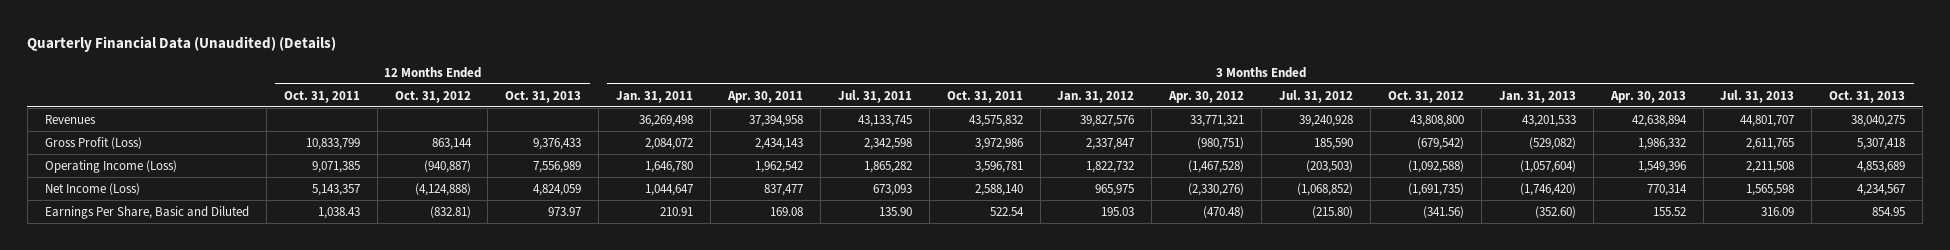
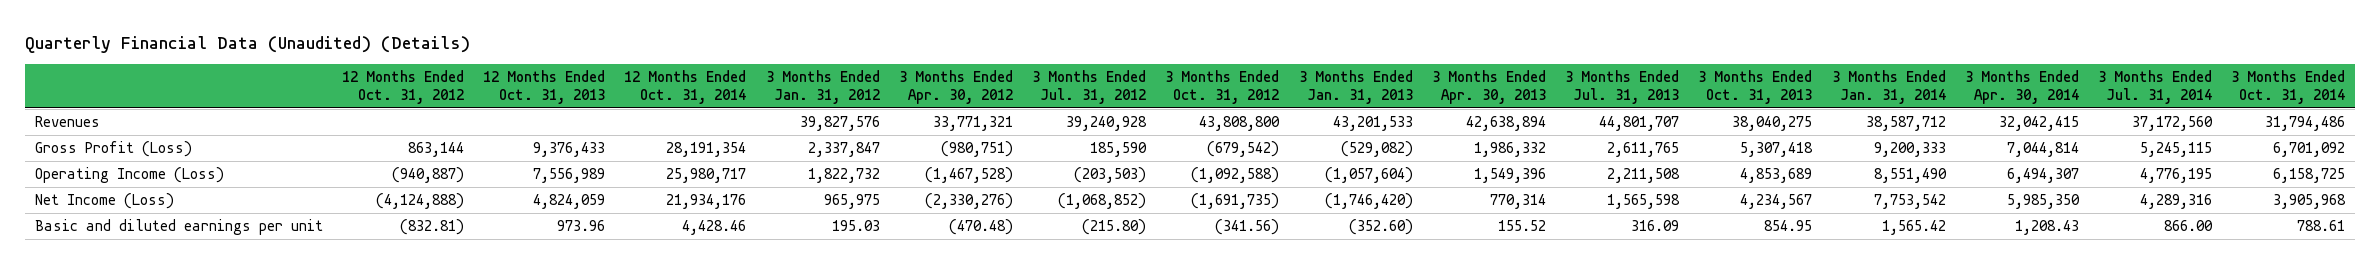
- | 12 Months Ended Oct. 31, 2011 | 12 Months Ended Oct. 31, 2012 | 12 Months Ended Oct. 31, 2013 | 3 Months Ended Jan. 31, 2011 | 3 Months Ended Apr. 30, 2011 | 3 Months Ended Jul. 31, 2011 | 3 Months Ended Oct. 31, 2011 | 3 Months Ended Jan. 31, 2012 | 3 Months Ended Apr. 30, 2012 | 3 Months Ended Jul. 31, 2012 | 3 Months Ended Oct. 31, 2012 | 3 Months Ended Jan. 31, 2013 | 3 Months Ended Apr. 30, 2013 | 3 Months Ended Jul. 31, 2013 | 3 Months Ended Oct. 31, 2013
+ | 12 Months Ended Oct. 31, 2012 | 12 Months Ended Oct. 31, 2013 | 12 Months Ended Oct. 31, 2014 | 3 Months Ended Jan. 31, 2012 | 3 Months Ended Apr. 30, 2012 | 3 Months Ended Jul. 31, 2012 | 3 Months Ended Oct. 31, 2012 | 3 Months Ended Jan. 31, 2013 | 3 Months Ended Apr. 30, 2013 | 3 Months Ended Jul. 31, 2013 | 3 Months Ended Oct. 31, 2013 | 3 Months Ended Jan. 31, 2014 | 3 Months Ended Apr. 30, 2014 | 3 Months Ended Jul. 31, 2014 | 3 Months Ended Oct. 31, 2014
- Earnings Per Share, Basic and Diluted | 1,038.43 | (832.81) | 973.97 | 210.91 | 169.08 | 135.90 | 522.54 | 195.03 | (470.48) | (215.80) | (341.56) | (352.60) | 155.52 | 316.09 | 854.95
+ Basic and diluted earnings per unit | (832.81) | 973.96 | 4,428.46 | 195.03 | (470.48) | (215.80) | (341.56) | (352.60) | 155.52 | 316.09 | 854.95 | 1,565.42 | 1,208.43 | 866.00 | 788.61

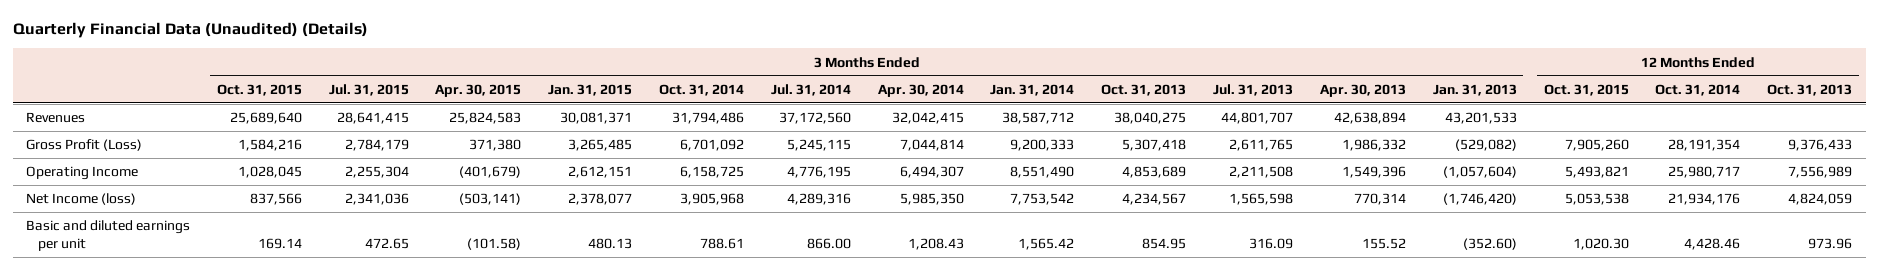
- | 12 Months Ended Oct. 31, 2012 | 12 Months Ended Oct. 31, 2013 | 12 Months Ended Oct. 31, 2014 | 3 Months Ended Jan. 31, 2012 | 3 Months Ended Apr. 30, 2012 | 3 Months Ended Jul. 31, 2012 | 3 Months Ended Oct. 31, 2012 | 3 Months Ended Jan. 31, 2013 | 3 Months Ended Apr. 30, 2013 | 3 Months Ended Jul. 31, 2013 | 3 Months Ended Oct. 31, 2013 | 3 Months Ended Jan. 31, 2014 | 3 Months Ended Apr. 30, 2014 | 3 Months Ended Jul. 31, 2014 | 3 Months Ended Oct. 31, 2014
+ | 3 Months Ended Oct. 31, 2015 | 3 Months Ended Jul. 31, 2015 | 3 Months Ended Apr. 30, 2015 | 3 Months Ended Jan. 31, 2015 | 3 Months Ended Oct. 31, 2014 | 3 Months Ended Jul. 31, 2014 | 3 Months Ended Apr. 30, 2014 | 3 Months Ended Jan. 31, 2014 | 3 Months Ended Oct. 31, 2013 | 3 Months Ended Jul. 31, 2013 | 3 Months Ended Apr. 30, 2013 | 3 Months Ended Jan. 31, 2013 | 12 Months Ended Oct. 31, 2015 | 12 Months Ended Oct. 31, 2014 | 12 Months Ended Oct. 31, 2013
- Operating Income (Loss) | (940,887) | 7,556,989 | 25,980,717 | 1,822,732 | (1,467,528) | (203,503) | (1,092,588) | (1,057,604) | 1,549,396 | 2,211,508 | 4,853,689 | 8,551,490 | 6,494,307 | 4,776,195 | 6,158,725
- Net Income (Loss) | (4,124,888) | 4,824,059 | 21,934,176 | 965,975 | (2,330,276) | (1,068,852) | (1,691,735) | (1,746,420) | 770,314 | 1,565,598 | 4,234,567 | 7,753,542 | 5,985,350 | 4,289,316 | 3,905,968
+ Operating Income | 1,028,045 | 2,255,304 | (401,679) | 2,612,151 | 6,158,725 | 4,776,195 | 6,494,307 | 8,551,490 | 4,853,689 | 2,211,508 | 1,549,396 | (1,057,604) | 5,493,821 | 25,980,717 | 7,556,989
+ Net Income (loss) | 837,566 | 2,341,036 | (503,141) | 2,378,077 | 3,905,968 | 4,289,316 | 5,985,350 | 7,753,542 | 4,234,567 | 1,565,598 | 770,314 | (1,746,420) | 5,053,538 | 21,934,176 | 4,824,059

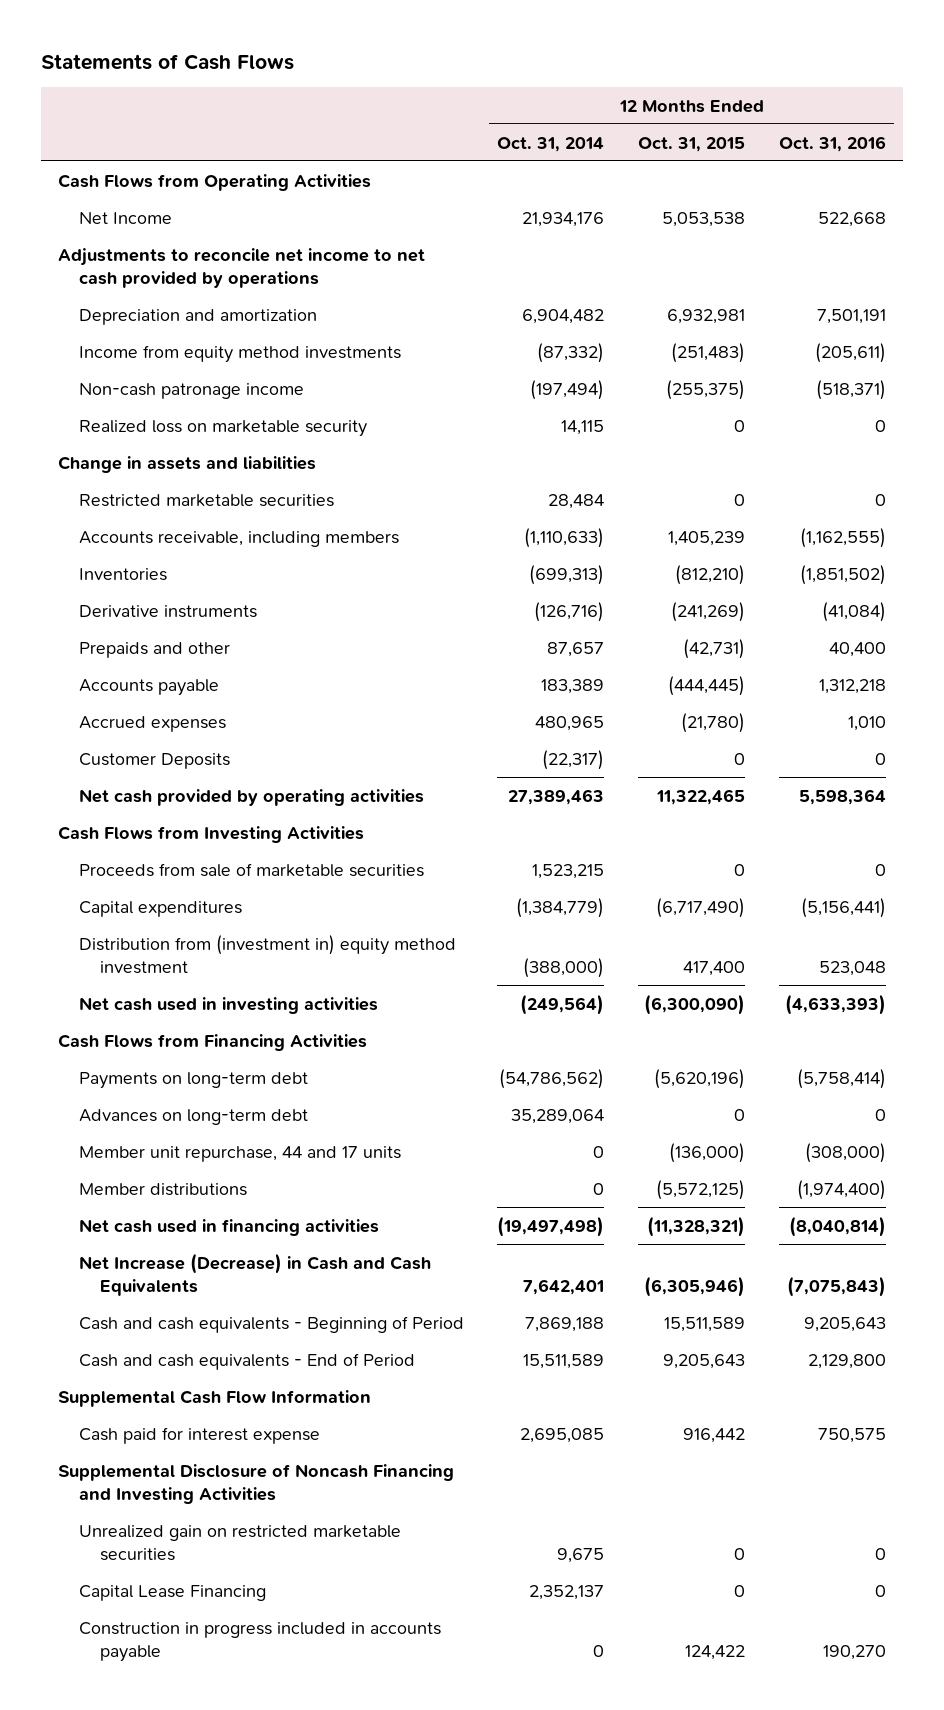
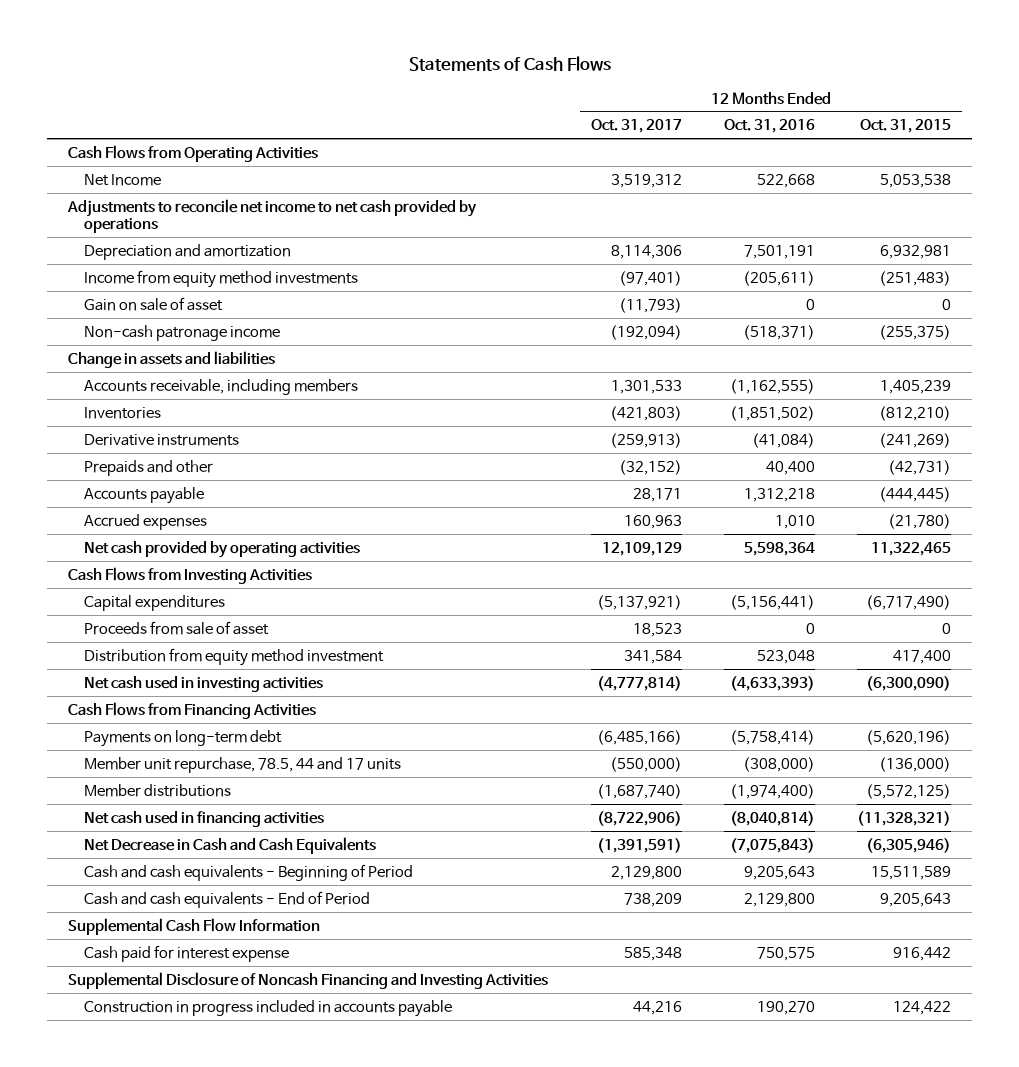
- | 12 Months Ended Oct. 31, 2014 | 12 Months Ended Oct. 31, 2015 | 12 Months Ended Oct. 31, 2016
+ | 12 Months Ended Oct. 31, 2017 | 12 Months Ended Oct. 31, 2016 | 12 Months Ended Oct. 31, 2015
+ Gain on sale of asset | (11,793) | 0 | 0
- Realized loss on marketable security | 14,115 | 0 | 0
- Restricted marketable securities | 28,484 | 0 | 0
- Customer Deposits | (22,317) | 0 | 0
- Proceeds from sale of marketable securities | 1,523,215 | 0 | 0
- Distribution from (investment in) equity method investment | (388,000) | 417,400 | 523,048
+ Proceeds from sale of asset | 18,523 | 0 | 0
+ Distribution from equity method investment | 341,584 | 523,048 | 417,400
- Advances on long-term debt | 35,289,064 | 0 | 0
- Member unit repurchase, 44 and 17 units | 0 | (136,000) | (308,000)
+ Member unit repurchase, 78.5, 44 and 17 units | (550,000) | (308,000) | (136,000)
- Net Increase (Decrease) in Cash and Cash Equivalents | 7,642,401 | (6,305,946) | (7,075,843)
+ Net Decrease in Cash and Cash Equivalents | (1,391,591) | (7,075,843) | (6,305,946)
- Unrealized gain on restricted marketable securities | 9,675 | 0 | 0
- Capital Lease Financing | 2,352,137 | 0 | 0

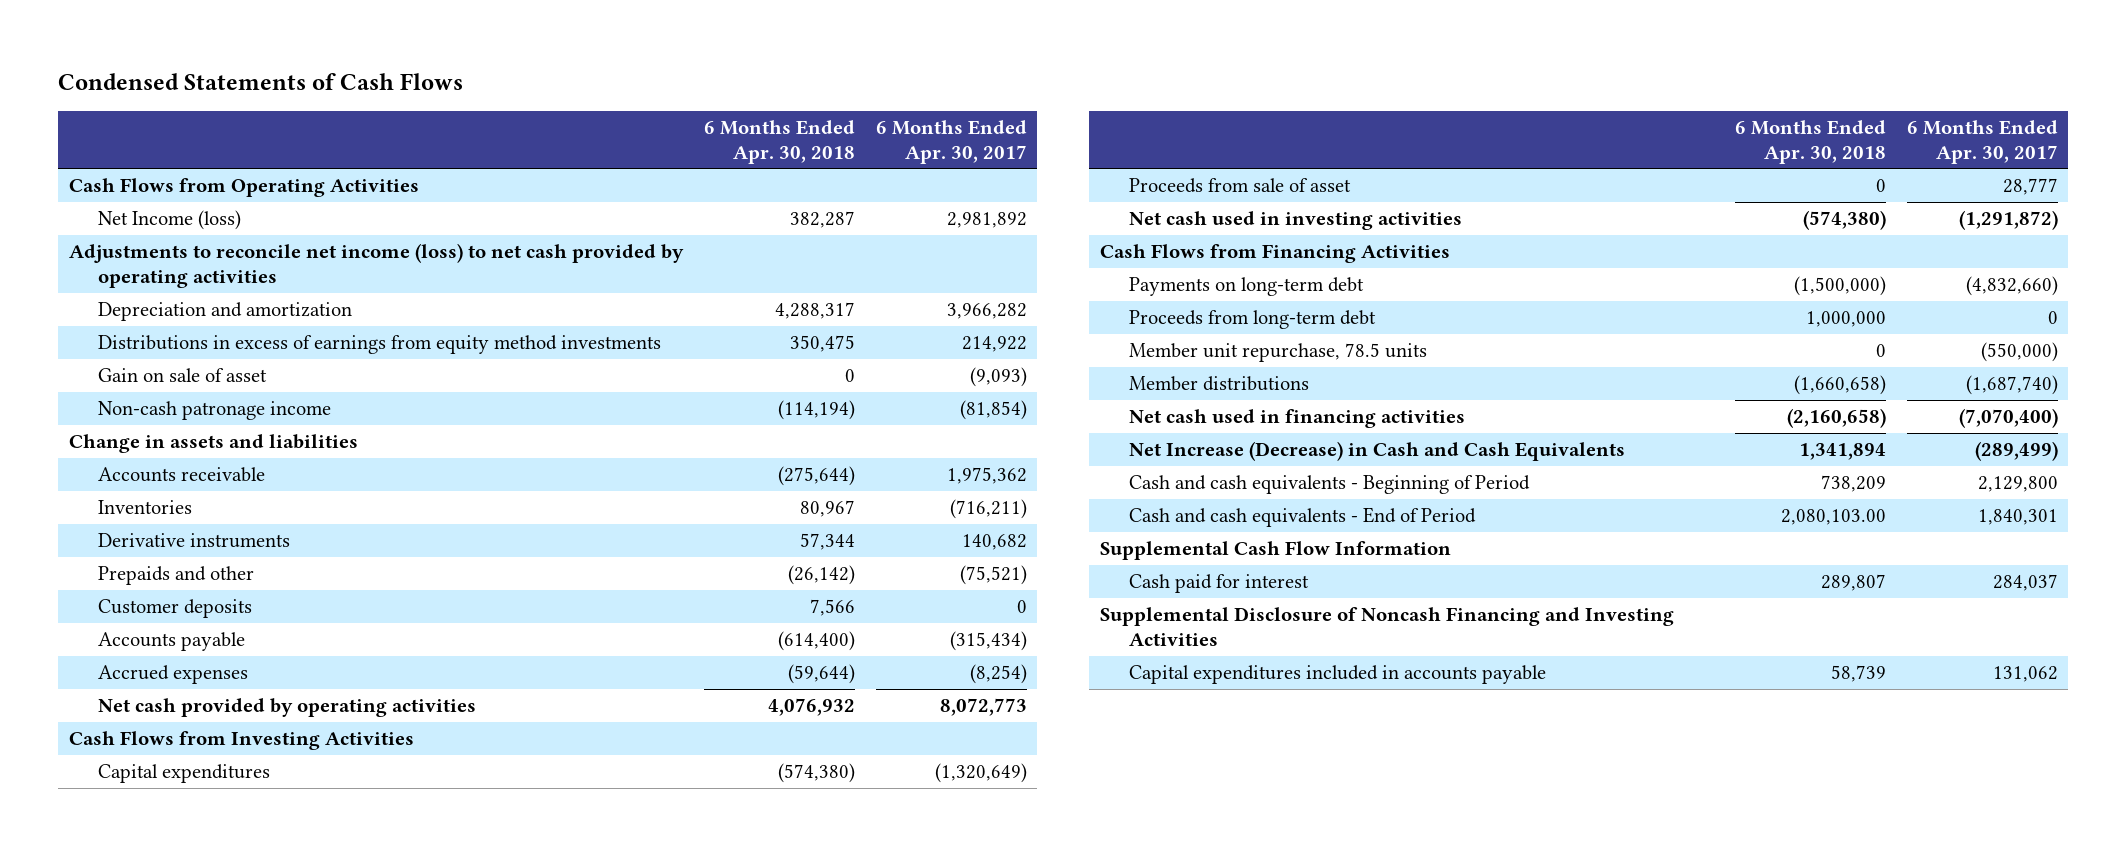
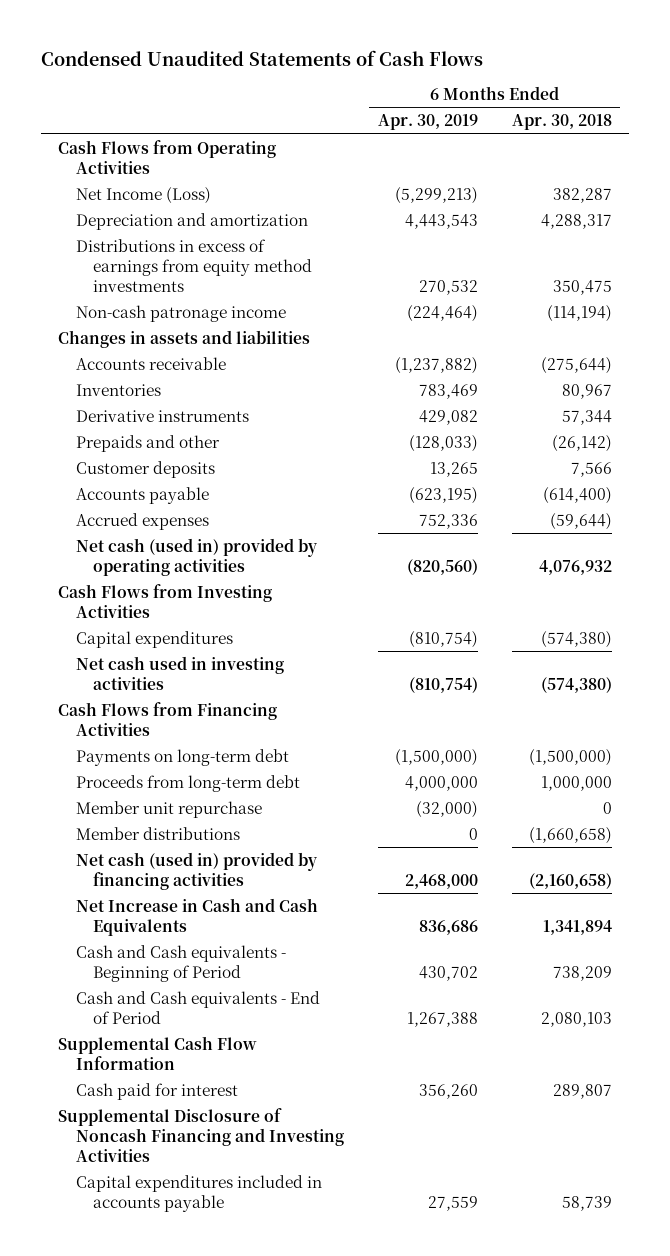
- Condensed Statements of Cash Flows
+ Condensed Unaudited Statements of Cash Flows
- | 6 Months Ended Apr. 30, 2018 | 6 Months Ended Apr. 30, 2017
+ | 6 Months Ended Apr. 30, 2019 | 6 Months Ended Apr. 30, 2018
- Net Income (loss) | 382,287 | 2,981,892
- Adjustments to reconcile net income (loss) to net cash provided by operating activities
+ Net Income (Loss) | (5,299,213) | 382,287
- Gain on sale of asset | 0 | (9,093)
- Change in assets and liabilities
+ Changes in assets and liabilities
- Net cash provided by operating activities | 4,076,932 | 8,072,773
+ Net cash (used in) provided by operating activities | (820,560) | 4,076,932
- Proceeds from sale of asset | 0 | 28,777
- Member unit repurchase, 78.5 units | 0 | (550,000)
+ Member unit repurchase | (32,000) | 0
- Net cash used in financing activities | (2,160,658) | (7,070,400)
- Net Increase (Decrease) in Cash and Cash Equivalents | 1,341,894 | (289,499)
- Cash and cash equivalents - Beginning of Period | 738,209 | 2,129,800
- Cash and cash equivalents - End of Period | 2,080,103.00 | 1,840,301
+ Net cash (used in) provided by financing activities | 2,468,000 | (2,160,658)
+ Net Increase in Cash and Cash Equivalents | 836,686 | 1,341,894
+ Cash and Cash equivalents - Beginning of Period | 430,702 | 738,209
+ Cash and Cash equivalents - End of Period | 1,267,388 | 2,080,103

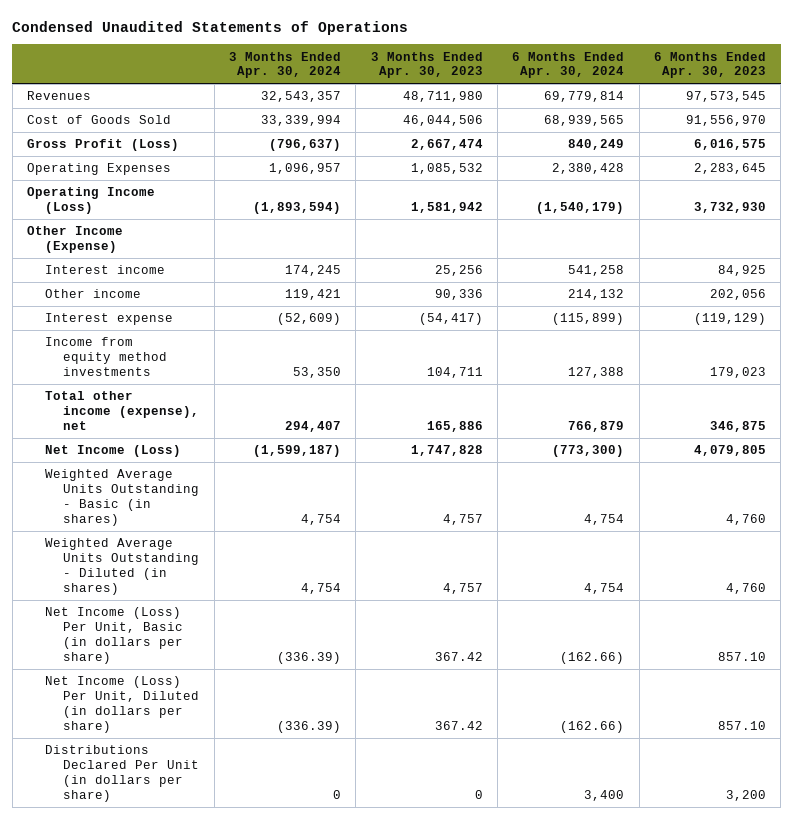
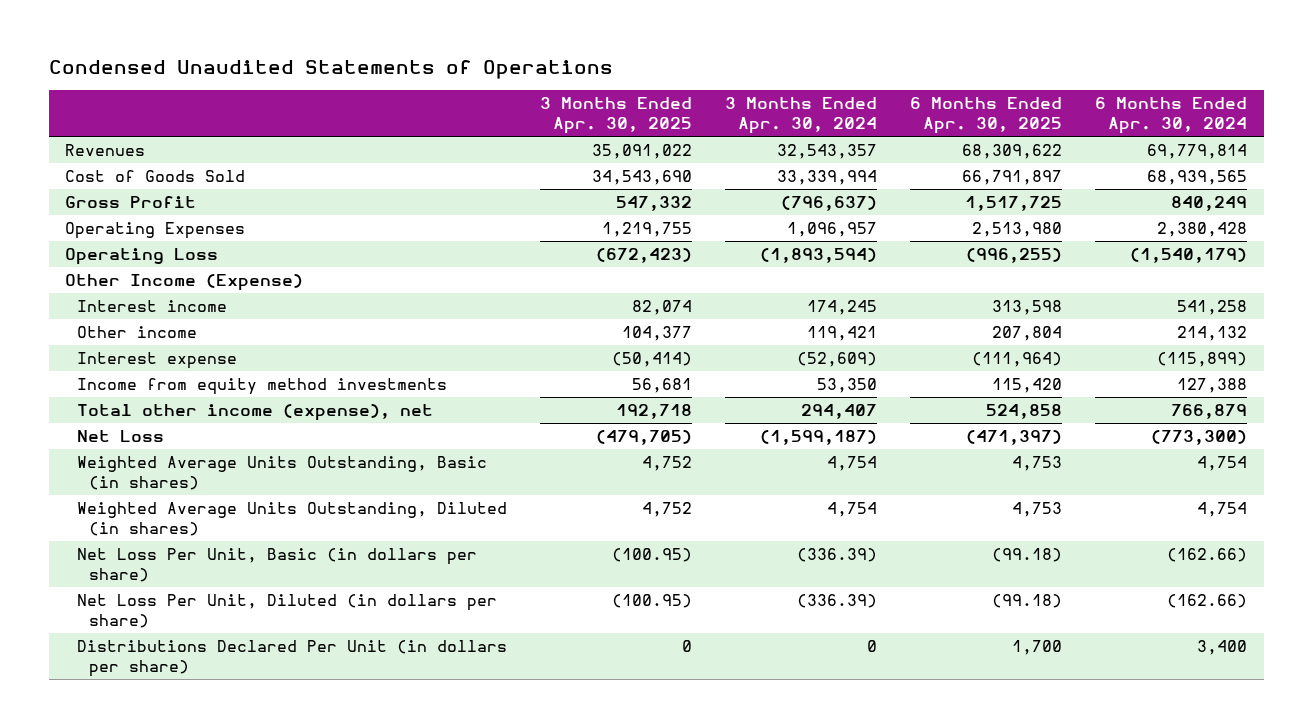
- | 3 Months Ended Apr. 30, 2024 | 3 Months Ended Apr. 30, 2023 | 6 Months Ended Apr. 30, 2024 | 6 Months Ended Apr. 30, 2023
+ | 3 Months Ended Apr. 30, 2025 | 3 Months Ended Apr. 30, 2024 | 6 Months Ended Apr. 30, 2025 | 6 Months Ended Apr. 30, 2024
- Gross Profit (Loss) | (796,637) | 2,667,474 | 840,249 | 6,016,575
+ Gross Profit | 547,332 | (796,637) | 1,517,725 | 840,249
- Operating Income (Loss) | (1,893,594) | 1,581,942 | (1,540,179) | 3,732,930
+ Operating Loss | (672,423) | (1,893,594) | (996,255) | (1,540,179)
- Net Income (Loss) | (1,599,187) | 1,747,828 | (773,300) | 4,079,805
- Weighted Average Units Outstanding - Basic (in shares) | 4,754 | 4,757 | 4,754 | 4,760
- Weighted Average Units Outstanding - Diluted (in shares) | 4,754 | 4,757 | 4,754 | 4,760
- Net Income (Loss) Per Unit, Basic (in dollars per share) | (336.39) | 367.42 | (162.66) | 857.10
- Net Income (Loss) Per Unit, Diluted (in dollars per share) | (336.39) | 367.42 | (162.66) | 857.10
+ Net Loss | (479,705) | (1,599,187) | (471,397) | (773,300)
+ Weighted Average Units Outstanding, Basic (in shares) | 4,752 | 4,754 | 4,753 | 4,754
+ Weighted Average Units Outstanding, Diluted (in shares) | 4,752 | 4,754 | 4,753 | 4,754
+ Net Loss Per Unit, Basic (in dollars per share) | (100.95) | (336.39) | (99.18) | (162.66)
+ Net Loss Per Unit, Diluted (in dollars per share) | (100.95) | (336.39) | (99.18) | (162.66)

